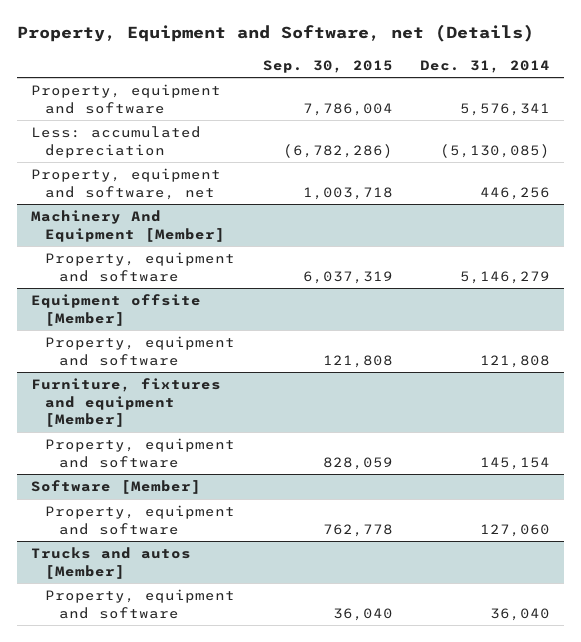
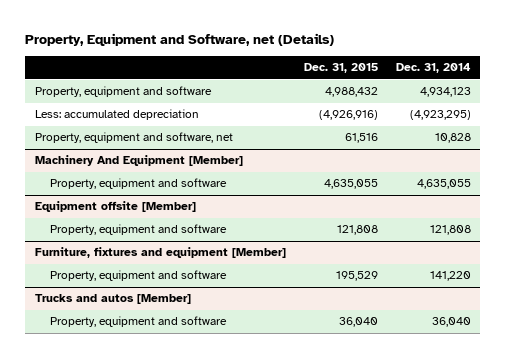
- | Sep. 30, 2015 | Dec. 31, 2014
+ | Dec. 31, 2015 | Dec. 31, 2014
- Property, equipment and software | 7,786,004 | 5,576,341
- Less: accumulated depreciation | (6,782,286) | (5,130,085)
- Property, equipment and software, net | 1,003,718 | 446,256
+ Property, equipment and software | 4,988,432 | 4,934,123
+ Less: accumulated depreciation | (4,926,916) | (4,923,295)
+ Property, equipment and software, net | 61,516 | 10,828
@ Machinery And Equipment [Member]
- Property, equipment and software | 6,037,319 | 5,146,279
+ Property, equipment and software | 4,635,055 | 4,635,055
@ Furniture, fixtures and equipment [Member]
- Property, equipment and software | 828,059 | 145,154
- Software [Member]
- Property, equipment and software | 762,778 | 127,060
@ Furniture, fixtures and equipment [Member]
+ Property, equipment and software | 195,529 | 141,220

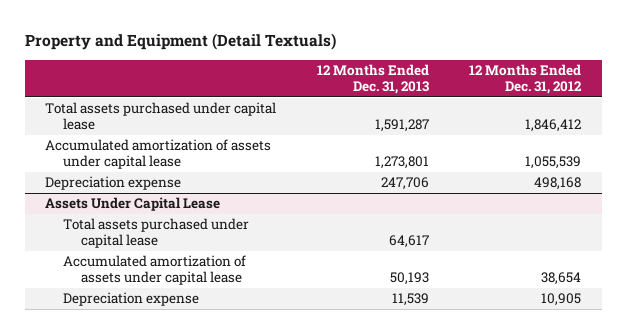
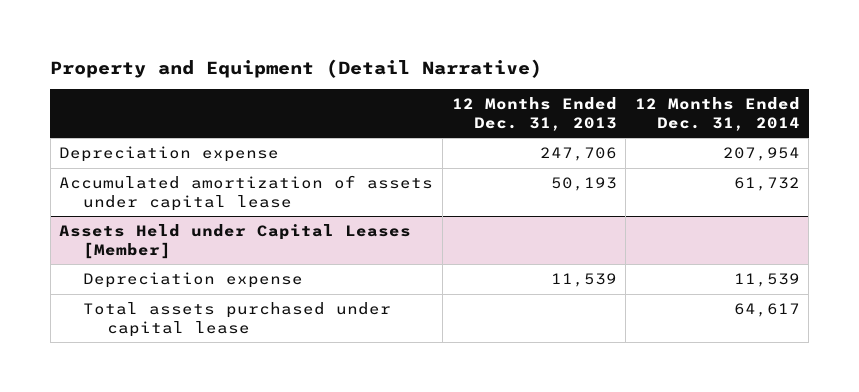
- Property and Equipment (Detail Textuals)
+ Property and Equipment (Detail Narrative)
- | 12 Months Ended Dec. 31, 2013 | 12 Months Ended Dec. 31, 2012
+ | 12 Months Ended Dec. 31, 2013 | 12 Months Ended Dec. 31, 2014
- Total assets purchased under capital lease | 1,591,287 | 1,846,412
- Accumulated amortization of assets under capital lease | 1,273,801 | 1,055,539
- Assets Under Capital Lease
- Total assets purchased under capital lease | 64,617 |
+ Assets Held under Capital Leases [Member]
+ Total assets purchased under capital lease | | 64,617

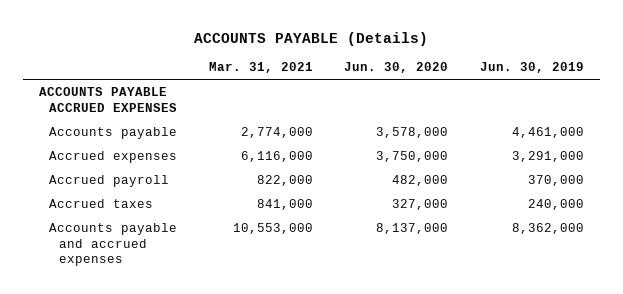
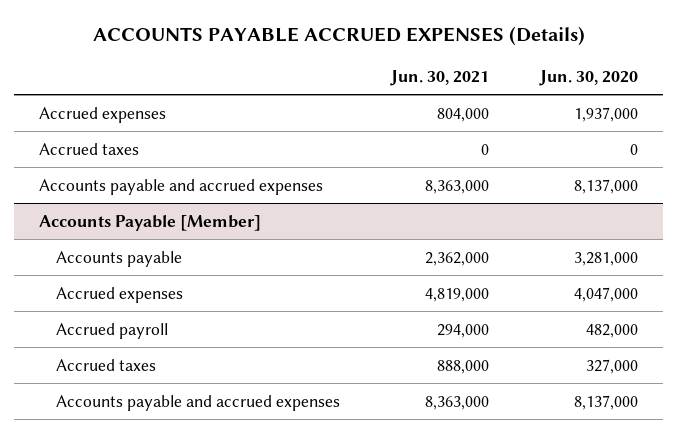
- ACCOUNTS PAYABLE (Details)
+ ACCOUNTS PAYABLE ACCRUED EXPENSES (Details)
- | Mar. 31, 2021 | Jun. 30, 2020 | Jun. 30, 2019
+ | Jun. 30, 2021 | Jun. 30, 2020
- ACCOUNTS PAYABLE ACCRUED EXPENSES
- Accounts payable | 2,774,000 | 3,578,000 | 4,461,000
- Accrued expenses | 6,116,000 | 3,750,000 | 3,291,000
+ Accrued expenses | 804,000 | 1,937,000
+ Accrued taxes | 0 | 0
+ Accounts payable and accrued expenses | 8,363,000 | 8,137,000
+ Accounts Payable [Member]
+ Accounts payable | 2,362,000 | 3,281,000
+ Accrued expenses | 4,819,000 | 4,047,000

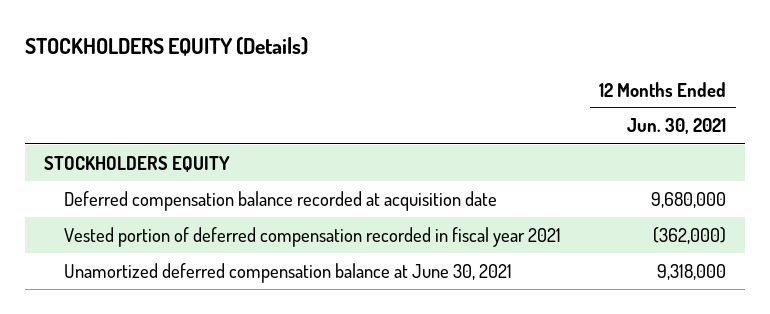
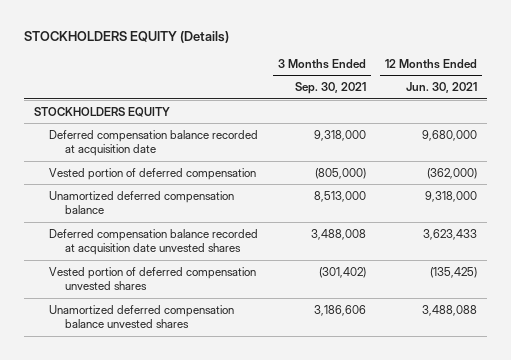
- | 12 Months Ended Jun. 30, 2021
+ | 3 Months Ended Sep. 30, 2021 | 12 Months Ended Jun. 30, 2021
- Vested portion of deferred compensation recorded in fiscal year 2021 | (362,000)
- Unamortized deferred compensation balance at June 30, 2021 | 9,318,000
+ Vested portion of deferred compensation | (805,000) | (362,000)
+ Unamortized deferred compensation balance | 8,513,000 | 9,318,000
+ Deferred compensation balance recorded at acquisition date unvested shares | 3,488,008 | 3,623,433
+ Vested portion of deferred compensation unvested shares | (301,402) | (135,425)
+ Unamortized deferred compensation balance unvested shares | 3,186,606 | 3,488,088

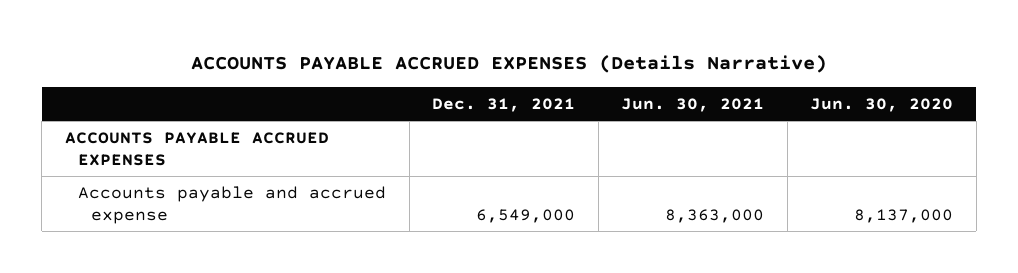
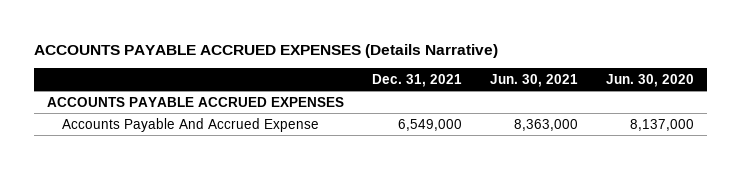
- Accounts payable and accrued expense | 6,549,000 | 8,363,000 | 8,137,000
+ Accounts Payable And Accrued Expense | 6,549,000 | 8,363,000 | 8,137,000

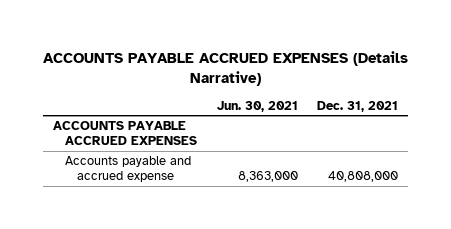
- | Dec. 31, 2021 | Jun. 30, 2021 | Jun. 30, 2020
+ | Jun. 30, 2021 | Dec. 31, 2021
- Accounts Payable And Accrued Expense | 6,549,000 | 8,363,000 | 8,137,000
+ Accounts payable and accrued expense | 8,363,000 | 40,808,000

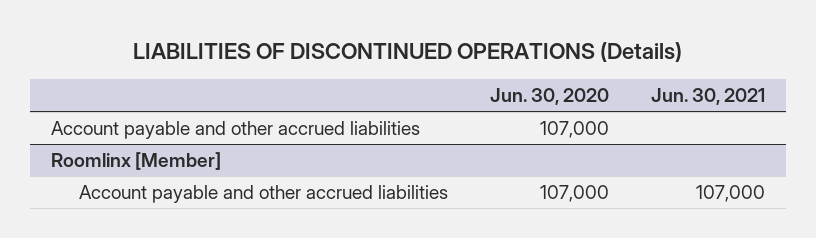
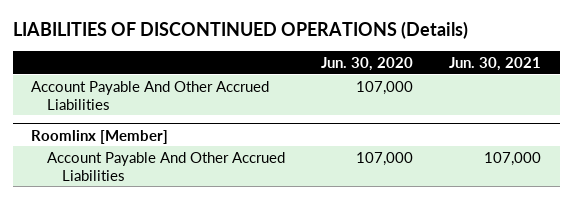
- Account payable and other accrued liabilities | 107,000 |
+ Account Payable And Other Accrued Liabilities | 107,000 |
@ Roomlinx [Member]
- Account payable and other accrued liabilities | 107,000 | 107,000
+ Account Payable And Other Accrued Liabilities | 107,000 | 107,000

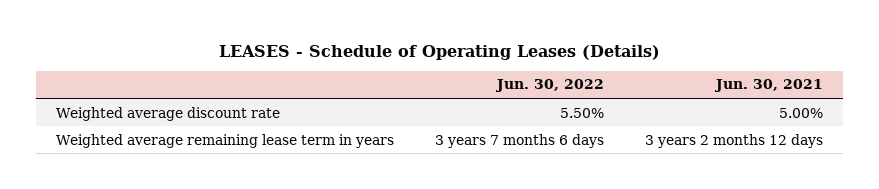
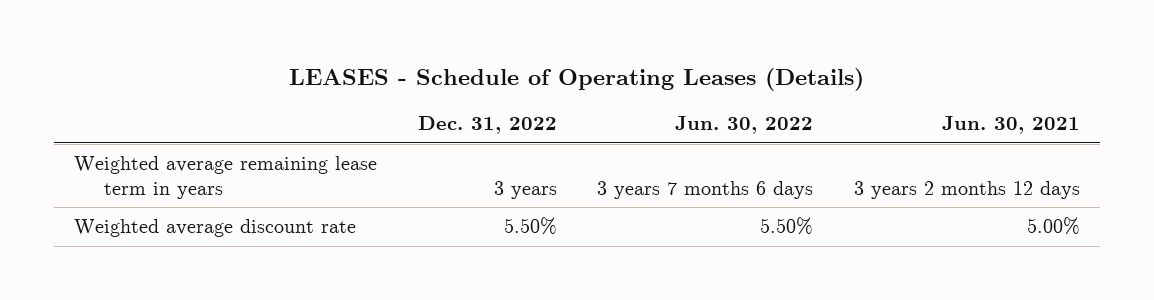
- | Jun. 30, 2022 | Jun. 30, 2021
+ | Dec. 31, 2022 | Jun. 30, 2022 | Jun. 30, 2021
moved down: Weighted average discount rate | 5.50% | 5.50% | 5.00%

